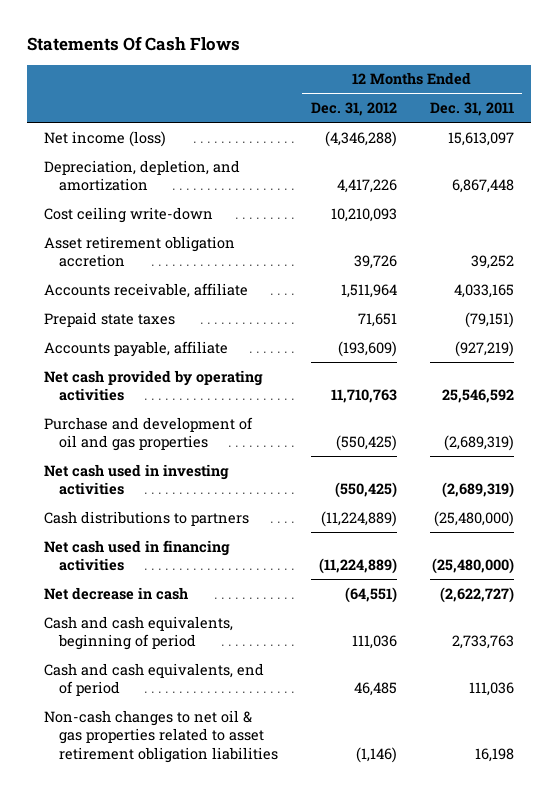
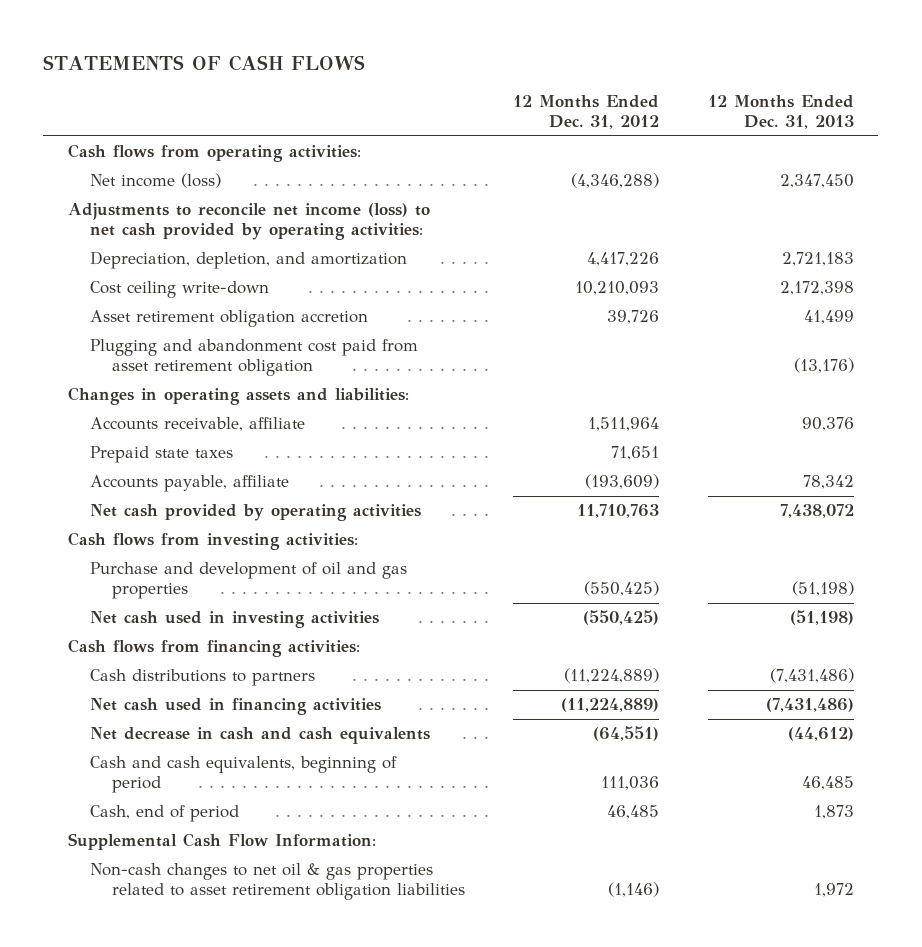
- Statements Of Cash Flows
+ STATEMENTS OF CASH FLOWS
- | 12 Months Ended Dec. 31, 2012 | 12 Months Ended Dec. 31, 2011
+ | 12 Months Ended Dec. 31, 2012 | 12 Months Ended Dec. 31, 2013
+ Cash flows from operating activities:
+ Adjustments to reconcile net income (loss) to net cash provided by operating activities:
+ Plugging and abandonment cost paid from asset retirement obligation | | (13,176)
+ Changes in operating assets and liabilities:
+ Cash flows from investing activities:
+ Cash flows from financing activities:
- Net decrease in cash | (64,551) | (2,622,727)
+ Net decrease in cash and cash equivalents | (64,551) | (44,612)
- Cash and cash equivalents, end of period | 46,485 | 111,036
+ Cash, end of period | 46,485 | 1,873
+ Supplemental Cash Flow Information:

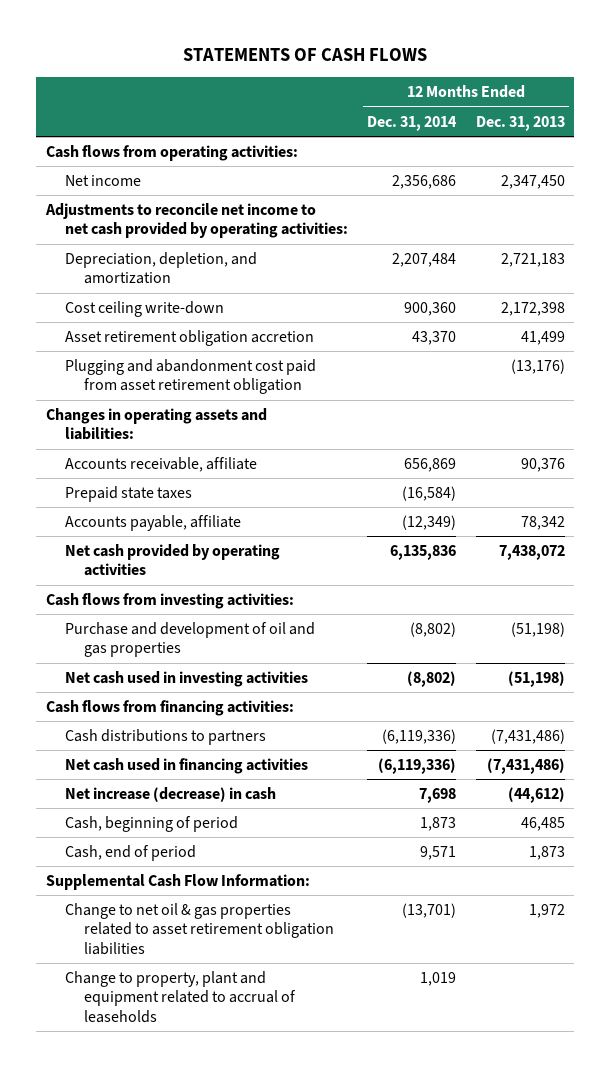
- | 12 Months Ended Dec. 31, 2012 | 12 Months Ended Dec. 31, 2013
+ | 12 Months Ended Dec. 31, 2014 | 12 Months Ended Dec. 31, 2013
- Net income (loss) | (4,346,288) | 2,347,450
- Adjustments to reconcile net income (loss) to net cash provided by operating activities:
+ Net income | 2,356,686 | 2,347,450
+ Adjustments to reconcile net income to net cash provided by operating activities:
- Net decrease in cash and cash equivalents | (64,551) | (44,612)
- Cash and cash equivalents, beginning of period | 111,036 | 46,485
+ Net increase (decrease) in cash | 7,698 | (44,612)
+ Cash, beginning of period | 1,873 | 46,485
- Non-cash changes to net oil & gas properties related to asset retirement obligation liabilities | (1,146) | 1,972
+ Change to net oil & gas properties related to asset retirement obligation liabilities | (13,701) | 1,972
+ Change to property, plant and equipment related to accrual of leaseholds | 1,019 |

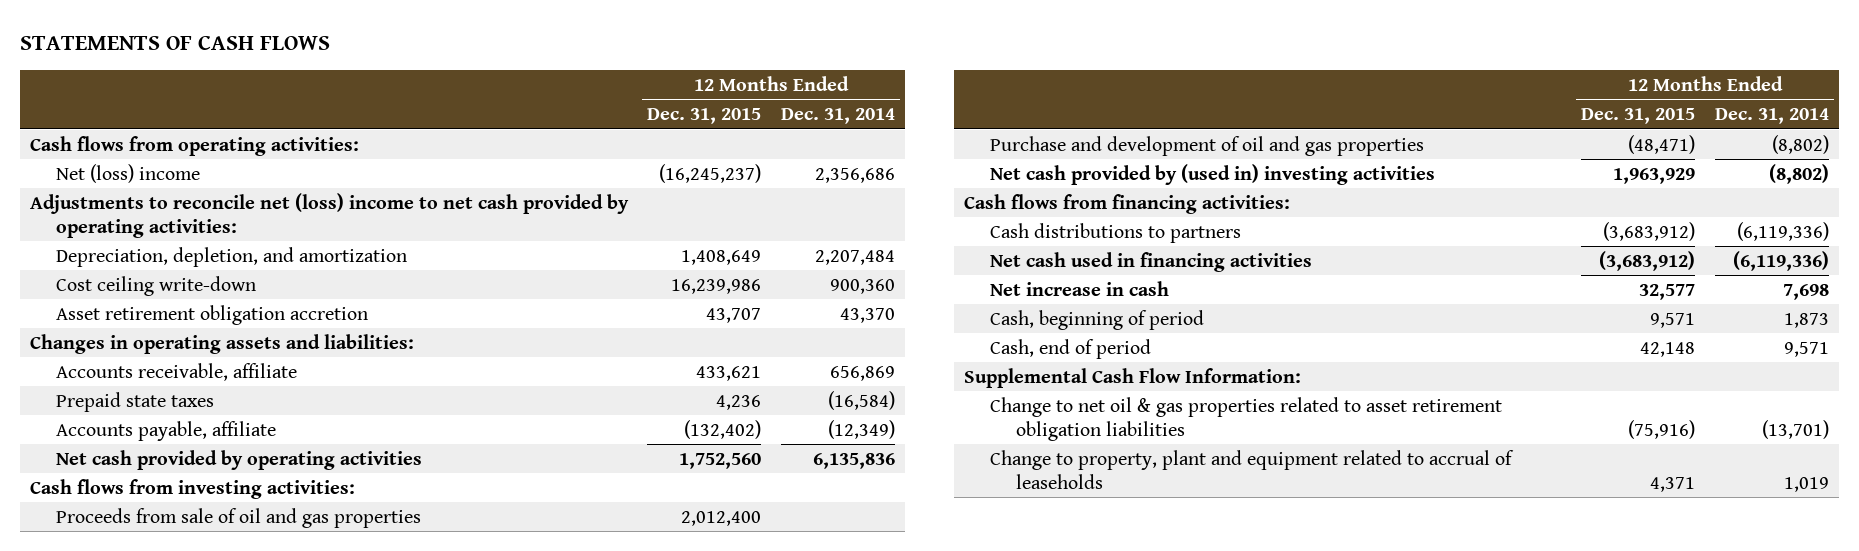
- | 12 Months Ended Dec. 31, 2014 | 12 Months Ended Dec. 31, 2013
+ | 12 Months Ended Dec. 31, 2015 | 12 Months Ended Dec. 31, 2014
- Net income | 2,356,686 | 2,347,450
- Adjustments to reconcile net income to net cash provided by operating activities:
+ Net (loss) income | (16,245,237) | 2,356,686
+ Adjustments to reconcile net (loss) income to net cash provided by operating activities:
- Plugging and abandonment cost paid from asset retirement obligation | | (13,176)
+ Proceeds from sale of oil and gas properties | 2,012,400 |
- Net cash used in investing activities | (8,802) | (51,198)
+ Net cash provided by (used in) investing activities | 1,963,929 | (8,802)
- Net increase (decrease) in cash | 7,698 | (44,612)
+ Net increase in cash | 32,577 | 7,698

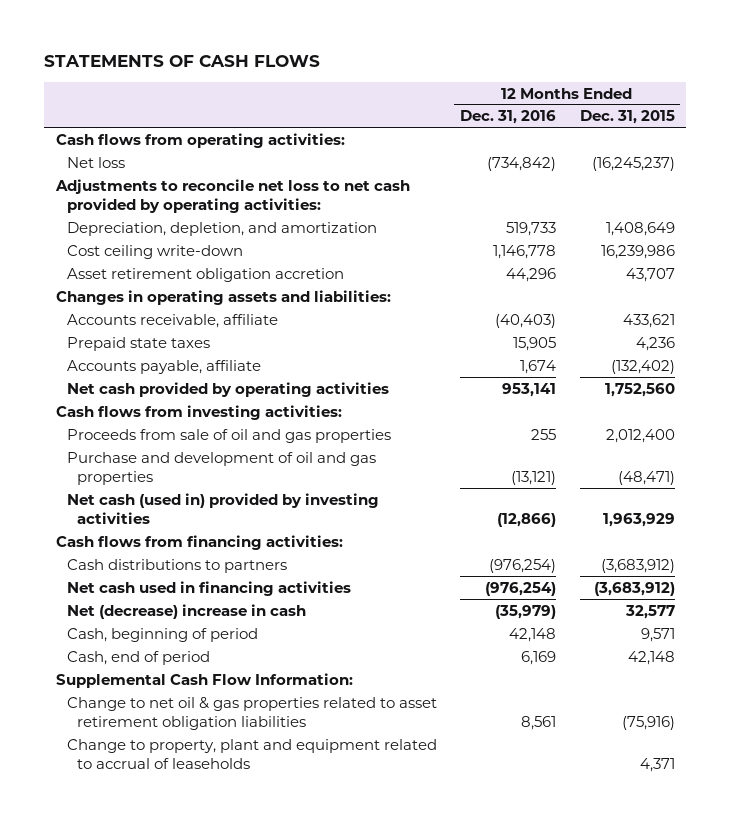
- | 12 Months Ended Dec. 31, 2015 | 12 Months Ended Dec. 31, 2014
+ | 12 Months Ended Dec. 31, 2016 | 12 Months Ended Dec. 31, 2015
- Net (loss) income | (16,245,237) | 2,356,686
- Adjustments to reconcile net (loss) income to net cash provided by operating activities:
+ Net loss | (734,842) | (16,245,237)
+ Adjustments to reconcile net loss to net cash provided by operating activities:
- Net cash provided by (used in) investing activities | 1,963,929 | (8,802)
+ Net cash (used in) provided by investing activities | (12,866) | 1,963,929
- Net increase in cash | 32,577 | 7,698
+ Net (decrease) increase in cash | (35,979) | 32,577

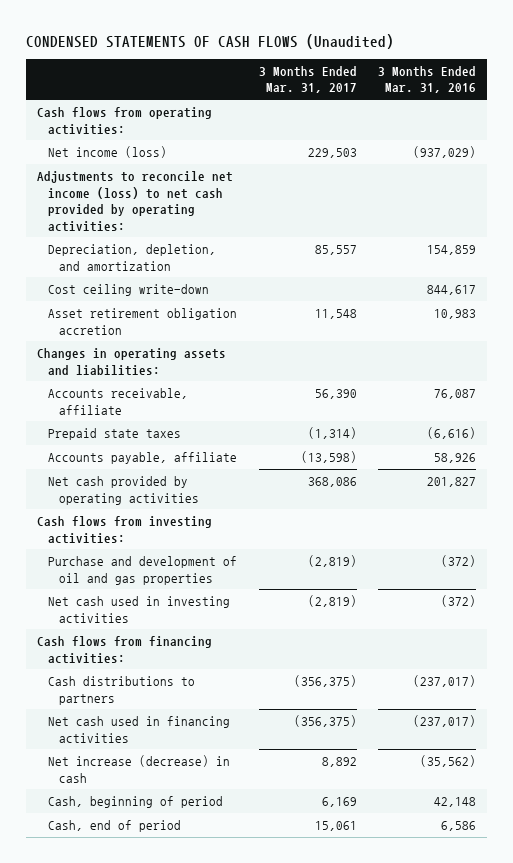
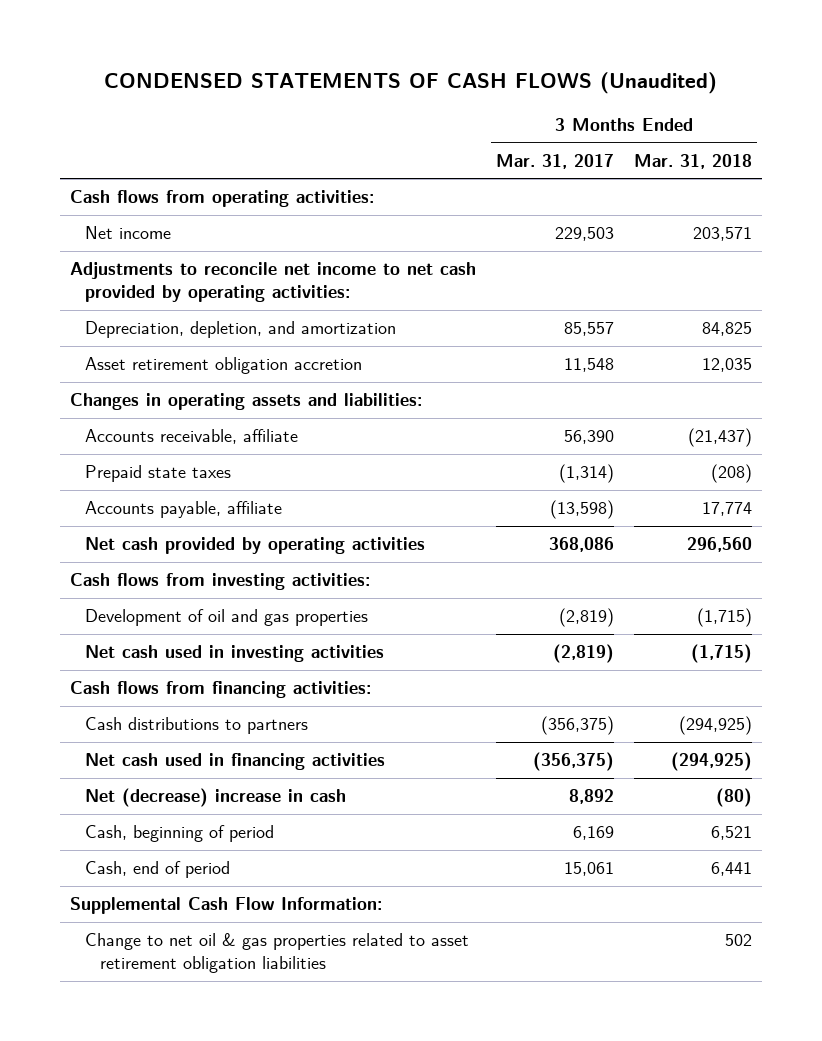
- | 3 Months Ended Mar. 31, 2017 | 3 Months Ended Mar. 31, 2016
+ | 3 Months Ended Mar. 31, 2017 | 3 Months Ended Mar. 31, 2018
- Net income (loss) | 229,503 | (937,029)
- Adjustments to reconcile net income (loss) to net cash provided by operating activities:
+ Net income | 229,503 | 203,571
+ Adjustments to reconcile net income to net cash provided by operating activities:
- Cost ceiling write-down | | 844,617
- Purchase and development of oil and gas properties | (2,819) | (372)
+ Development of oil and gas properties | (2,819) | (1,715)
- Net increase (decrease) in cash | 8,892 | (35,562)
+ Net (decrease) increase in cash | 8,892 | (80)
+ Supplemental Cash Flow Information:
+ Change to net oil & gas properties related to asset retirement obligation liabilities | | 502

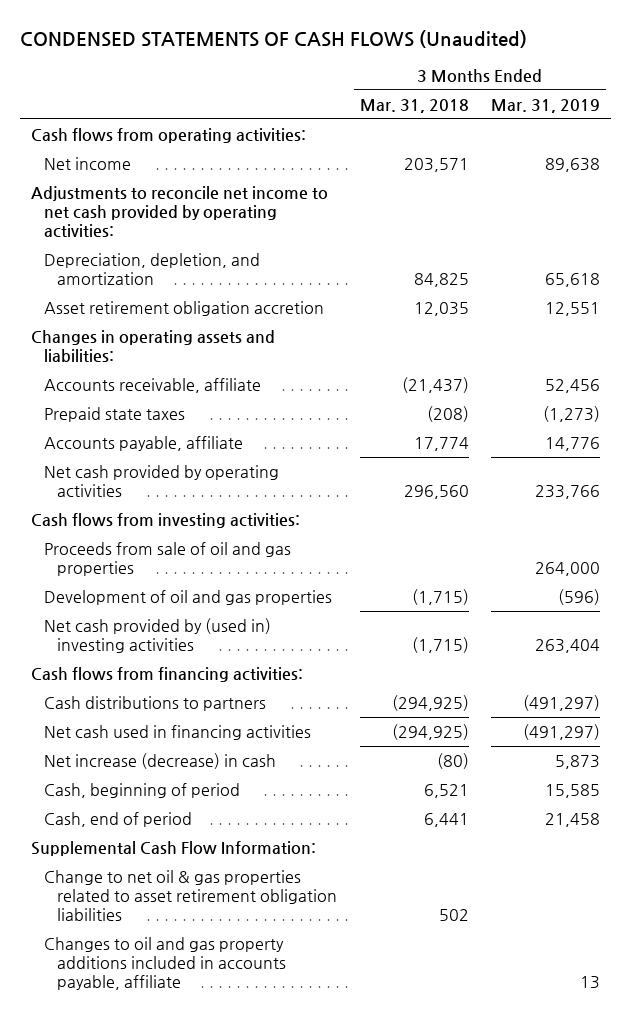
- | 3 Months Ended Mar. 31, 2017 | 3 Months Ended Mar. 31, 2018
+ | 3 Months Ended Mar. 31, 2018 | 3 Months Ended Mar. 31, 2019
+ Proceeds from sale of oil and gas properties | | 264,000
- Net cash used in investing activities | (2,819) | (1,715)
+ Net cash provided by (used in) investing activities | (1,715) | 263,404
- Net (decrease) increase in cash | 8,892 | (80)
+ Net increase (decrease) in cash | (80) | 5,873
+ Changes to oil and gas property additions included in accounts payable, affiliate | | 13

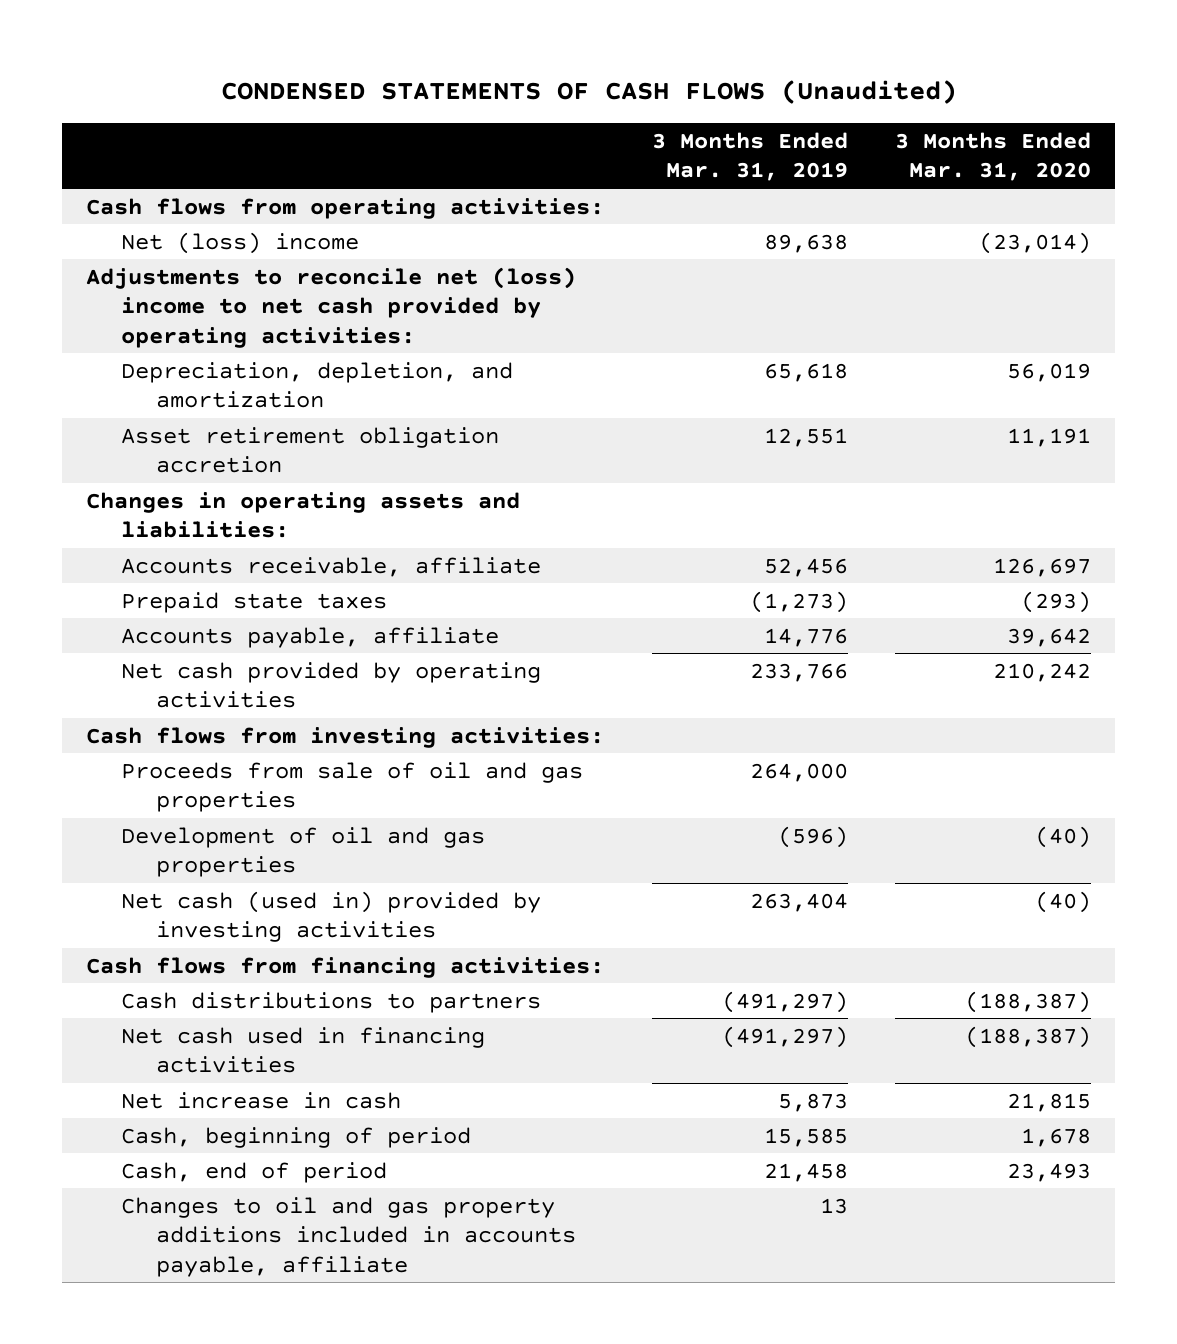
- | 3 Months Ended Mar. 31, 2018 | 3 Months Ended Mar. 31, 2019
+ | 3 Months Ended Mar. 31, 2019 | 3 Months Ended Mar. 31, 2020
- Net income | 203,571 | 89,638
- Adjustments to reconcile net income to net cash provided by operating activities:
+ Net (loss) income | 89,638 | (23,014)
+ Adjustments to reconcile net (loss) income to net cash provided by operating activities:
- Net cash provided by (used in) investing activities | (1,715) | 263,404
+ Net cash (used in) provided by investing activities | 263,404 | (40)
- Net increase (decrease) in cash | (80) | 5,873
+ Net increase in cash | 5,873 | 21,815
- Supplemental Cash Flow Information:
- Change to net oil & gas properties related to asset retirement obligation liabilities | 502 |

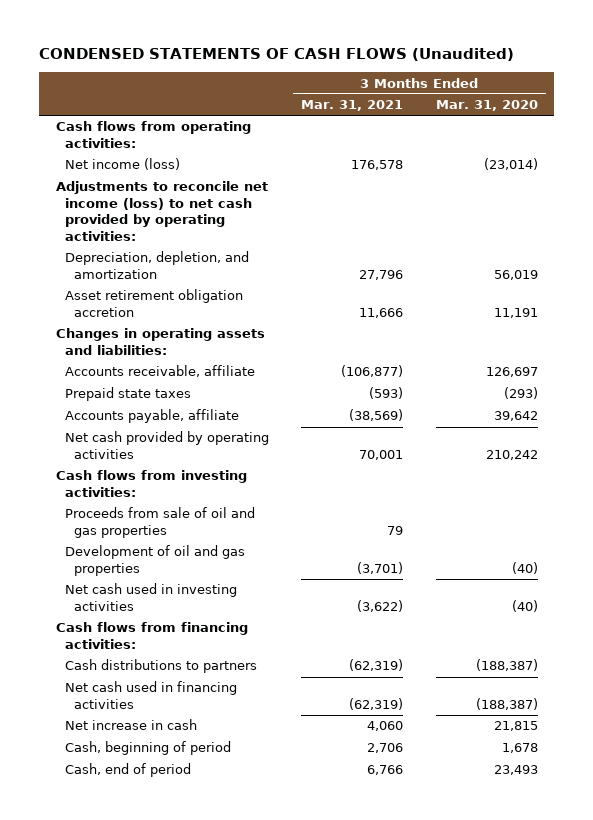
- | 3 Months Ended Mar. 31, 2019 | 3 Months Ended Mar. 31, 2020
+ | 3 Months Ended Mar. 31, 2021 | 3 Months Ended Mar. 31, 2020
- Net (loss) income | 89,638 | (23,014)
- Adjustments to reconcile net (loss) income to net cash provided by operating activities:
+ Net income (loss) | 176,578 | (23,014)
+ Adjustments to reconcile net income (loss) to net cash provided by operating activities:
- Net cash (used in) provided by investing activities | 263,404 | (40)
+ Net cash used in investing activities | (3,622) | (40)
- Changes to oil and gas property additions included in accounts payable, affiliate | 13 |

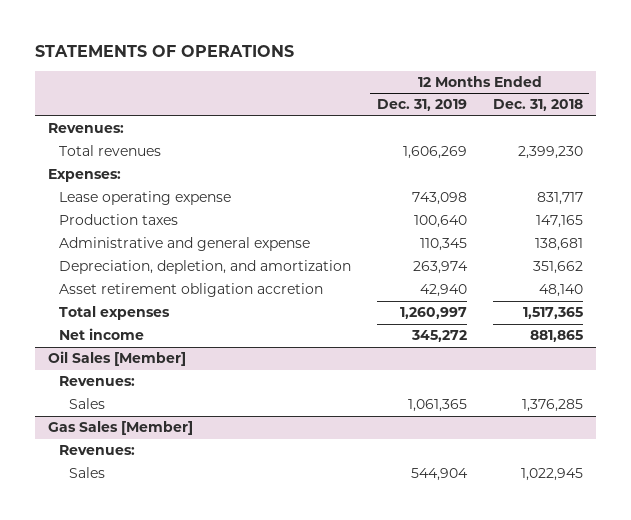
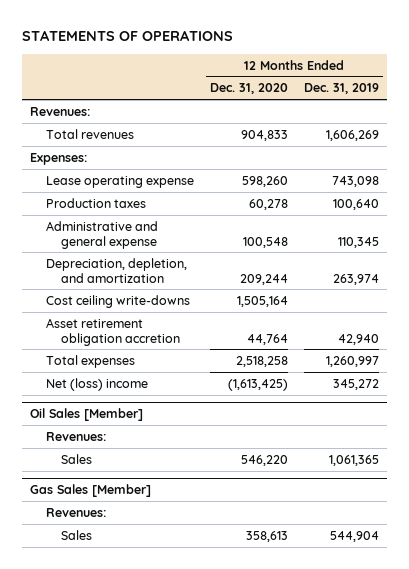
- | 12 Months Ended Dec. 31, 2019 | 12 Months Ended Dec. 31, 2018
+ | 12 Months Ended Dec. 31, 2020 | 12 Months Ended Dec. 31, 2019
+ Cost ceiling write-downs | 1,505,164 |
- Net income | 345,272 | 881,865
+ Net (loss) income | (1,613,425) | 345,272

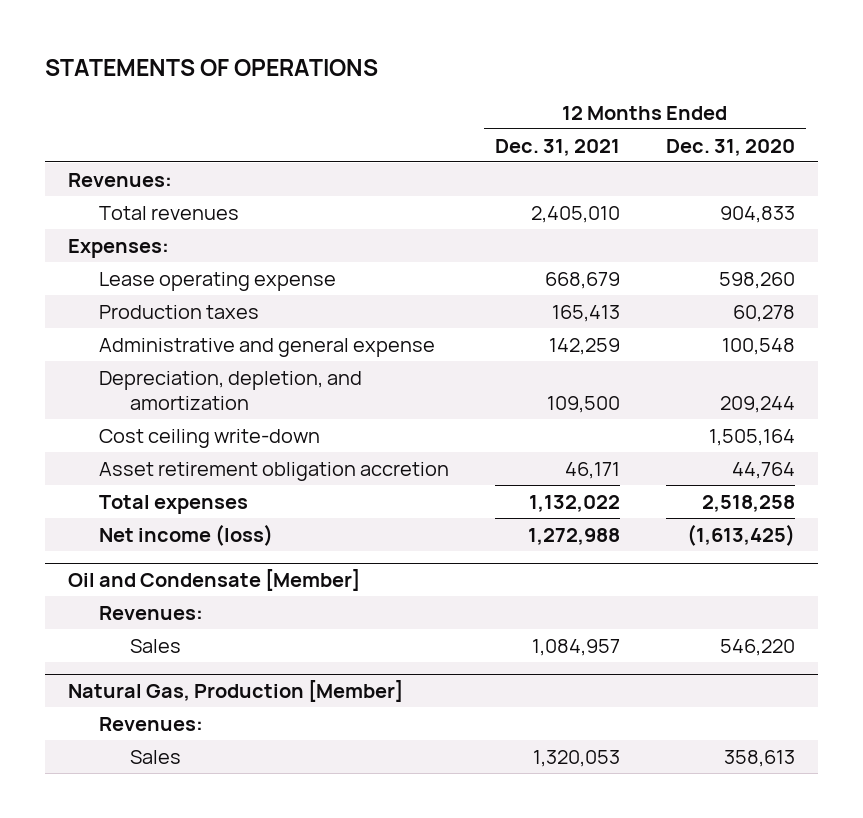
- | 12 Months Ended Dec. 31, 2020 | 12 Months Ended Dec. 31, 2019
+ | 12 Months Ended Dec. 31, 2021 | 12 Months Ended Dec. 31, 2020
- Cost ceiling write-downs | 1,505,164 |
+ Cost ceiling write-down | | 1,505,164
- Net (loss) income | (1,613,425) | 345,272
- Oil Sales [Member]
+ Net income (loss) | 1,272,988 | (1,613,425)
+ Oil and Condensate [Member]
- Gas Sales [Member]
+ Natural Gas, Production [Member]

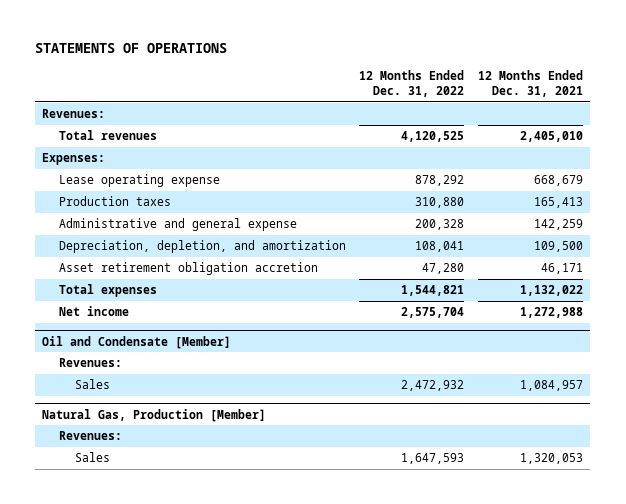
- | 12 Months Ended Dec. 31, 2021 | 12 Months Ended Dec. 31, 2020
+ | 12 Months Ended Dec. 31, 2022 | 12 Months Ended Dec. 31, 2021
- Cost ceiling write-down | | 1,505,164
- Net income (loss) | 1,272,988 | (1,613,425)
+ Net income | 2,575,704 | 1,272,988

